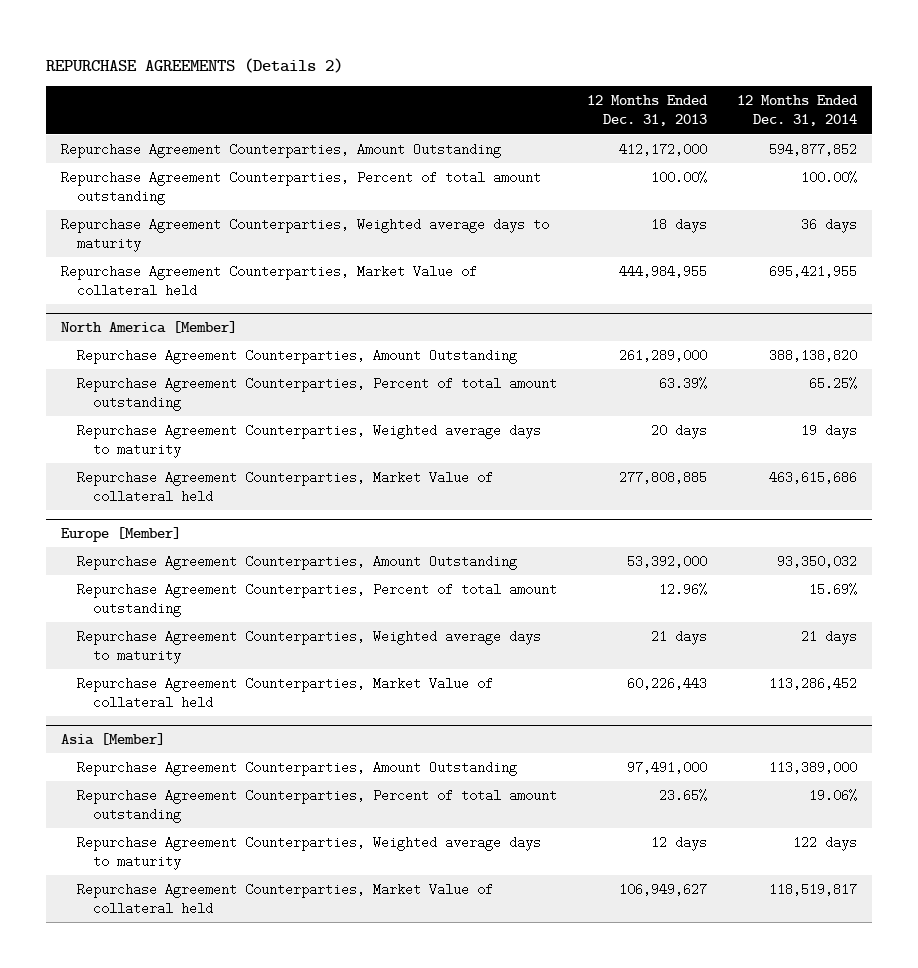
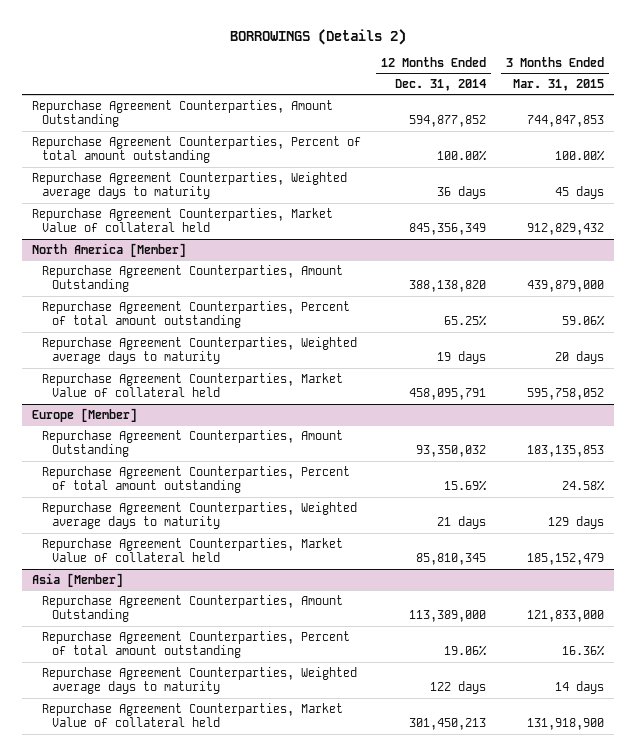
- REPURCHASE AGREEMENTS (Details 2)
+ BORROWINGS (Details 2)
- | 12 Months Ended Dec. 31, 2013 | 12 Months Ended Dec. 31, 2014
+ | 12 Months Ended Dec. 31, 2014 | 3 Months Ended Mar. 31, 2015
- Repurchase Agreement Counterparties, Market Value of collateral held | 444,984,955 | 695,421,955
+ Repurchase Agreement Counterparties, Market Value of collateral held | 845,356,349 | 912,829,432
@ North America [Member]
- Repurchase Agreement Counterparties, Market Value of collateral held | 277,808,885 | 463,615,686
+ Repurchase Agreement Counterparties, Market Value of collateral held | 458,095,791 | 595,758,052
@ Europe [Member]
- Repurchase Agreement Counterparties, Market Value of collateral held | 60,226,443 | 113,286,452
+ Repurchase Agreement Counterparties, Market Value of collateral held | 85,810,345 | 185,152,479
@ Asia [Member]
- Repurchase Agreement Counterparties, Market Value of collateral held | 106,949,627 | 118,519,817
+ Repurchase Agreement Counterparties, Market Value of collateral held | 301,450,213 | 131,918,900

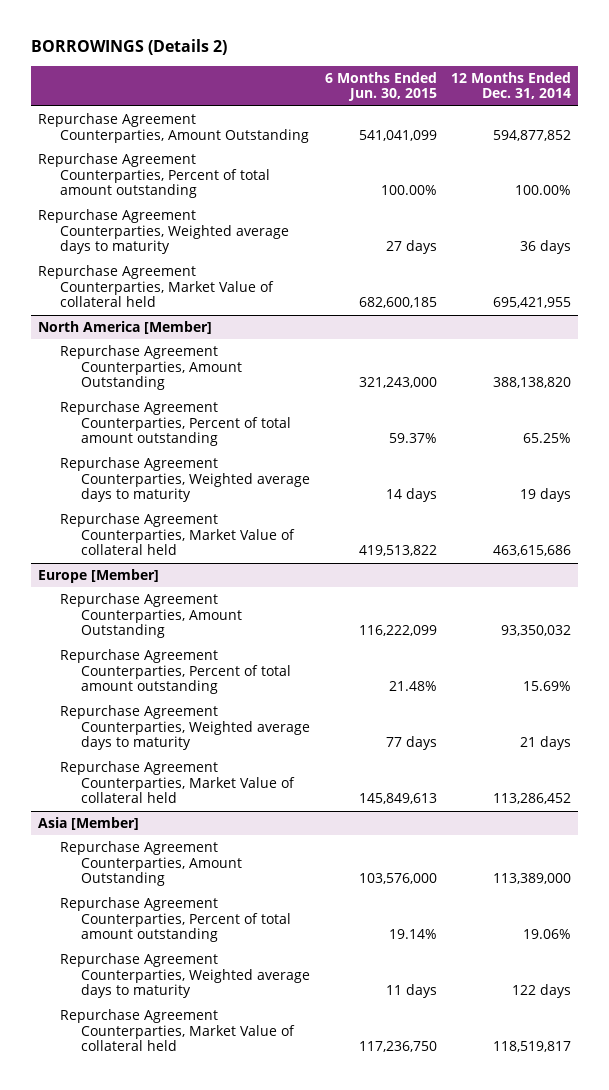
- | 12 Months Ended Dec. 31, 2014 | 3 Months Ended Mar. 31, 2015
+ | 6 Months Ended Jun. 30, 2015 | 12 Months Ended Dec. 31, 2014
- Repurchase Agreement Counterparties, Market Value of collateral held | 845,356,349 | 912,829,432
+ Repurchase Agreement Counterparties, Market Value of collateral held | 682,600,185 | 695,421,955
@ North America [Member]
- Repurchase Agreement Counterparties, Market Value of collateral held | 458,095,791 | 595,758,052
+ Repurchase Agreement Counterparties, Market Value of collateral held | 419,513,822 | 463,615,686
@ Europe [Member]
- Repurchase Agreement Counterparties, Market Value of collateral held | 85,810,345 | 185,152,479
+ Repurchase Agreement Counterparties, Market Value of collateral held | 145,849,613 | 113,286,452
@ Asia [Member]
- Repurchase Agreement Counterparties, Market Value of collateral held | 301,450,213 | 131,918,900
+ Repurchase Agreement Counterparties, Market Value of collateral held | 117,236,750 | 118,519,817

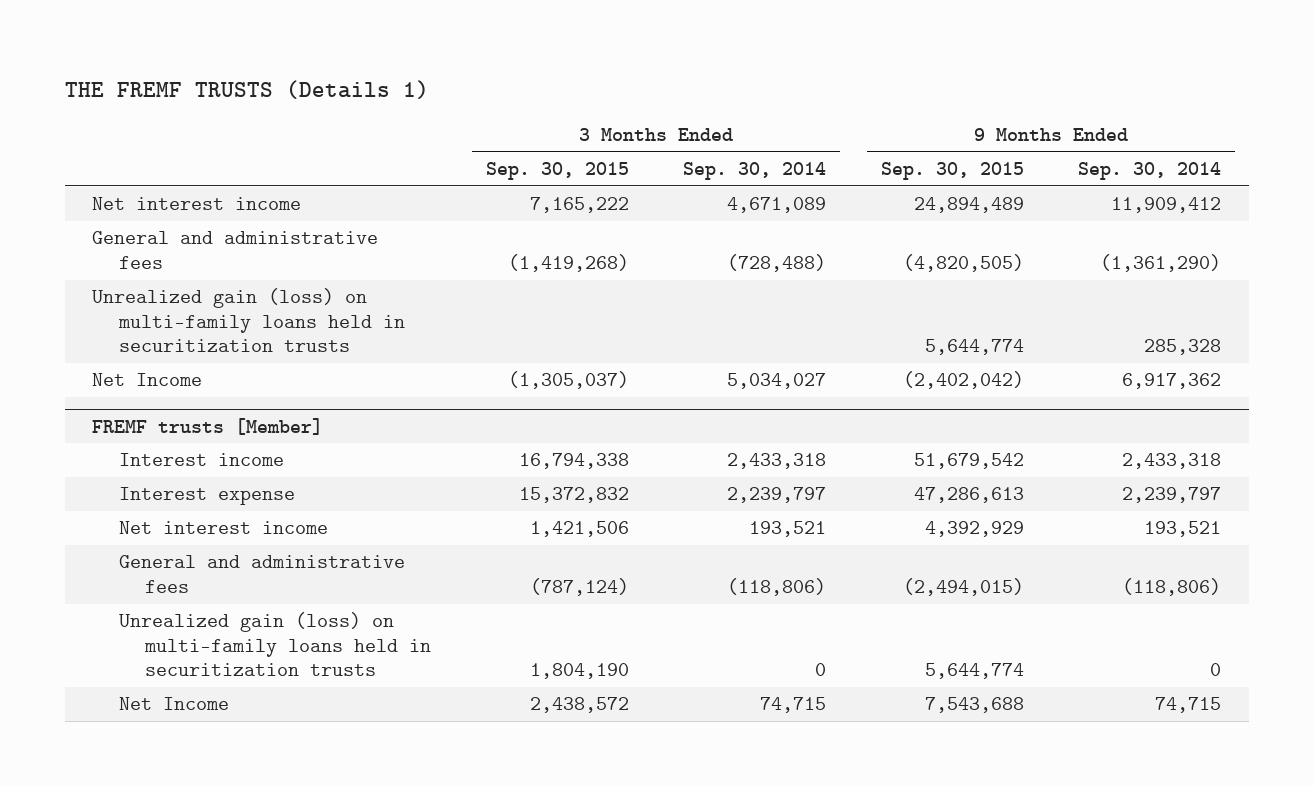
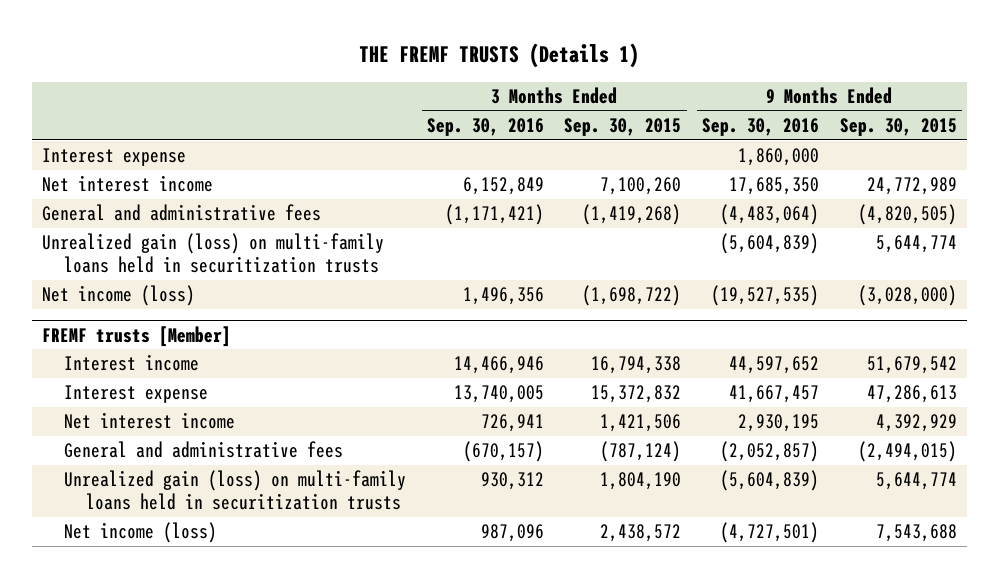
- | 3 Months Ended Sep. 30, 2015 | 3 Months Ended Sep. 30, 2014 | 9 Months Ended Sep. 30, 2015 | 9 Months Ended Sep. 30, 2014
+ | 3 Months Ended Sep. 30, 2016 | 3 Months Ended Sep. 30, 2015 | 9 Months Ended Sep. 30, 2016 | 9 Months Ended Sep. 30, 2015
- Net interest income | 7,165,222 | 4,671,089 | 24,894,489 | 11,909,412
+ Interest expense | | | 1,860,000 |
+ Net interest income | 6,152,849 | 7,100,260 | 17,685,350 | 24,772,989
- Net Income | (1,305,037) | 5,034,027 | (2,402,042) | 6,917,362
+ Net income (loss) | 1,496,356 | (1,698,722) | (19,527,535) | (3,028,000)
@ FREMF trusts [Member]
- Net Income | 2,438,572 | 74,715 | 7,543,688 | 74,715
+ Net income (loss) | 987,096 | 2,438,572 | (4,727,501) | 7,543,688

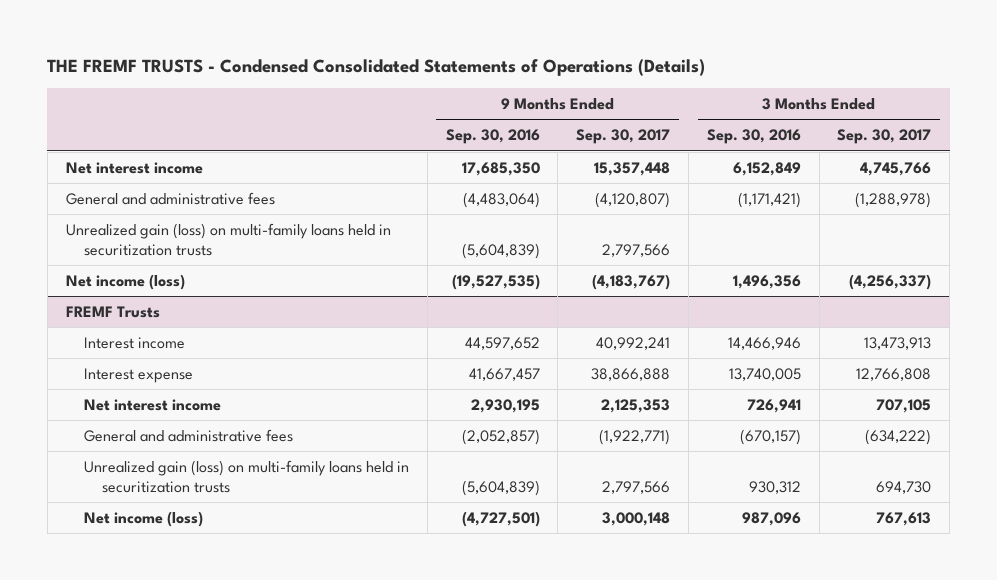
- THE FREMF TRUSTS (Details 1)
+ THE FREMF TRUSTS - Condensed Consolidated Statements of Operations (Details)
- | 3 Months Ended Sep. 30, 2016 | 3 Months Ended Sep. 30, 2015 | 9 Months Ended Sep. 30, 2016 | 9 Months Ended Sep. 30, 2015
+ | 9 Months Ended Sep. 30, 2016 | 9 Months Ended Sep. 30, 2017 | 3 Months Ended Sep. 30, 2016 | 3 Months Ended Sep. 30, 2017
- Interest expense | | | 1,860,000 |
- FREMF trusts [Member]
+ FREMF Trusts

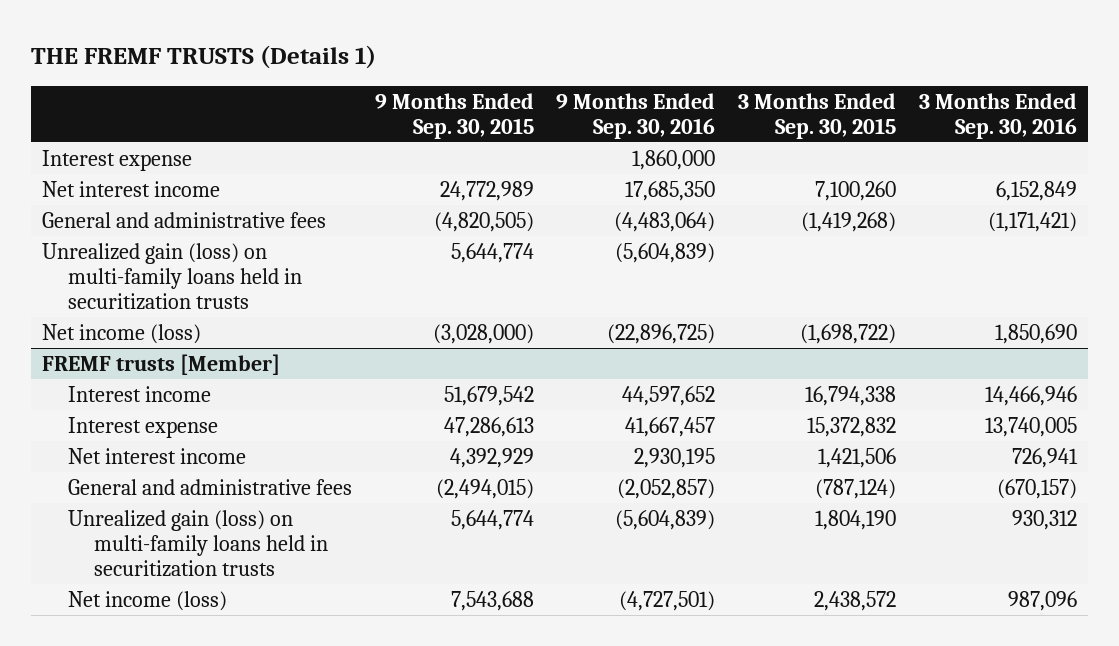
- THE FREMF TRUSTS - Condensed Consolidated Statements of Operations (Details)
+ THE FREMF TRUSTS (Details 1)
- | 9 Months Ended Sep. 30, 2016 | 9 Months Ended Sep. 30, 2017 | 3 Months Ended Sep. 30, 2016 | 3 Months Ended Sep. 30, 2017
+ | 9 Months Ended Sep. 30, 2015 | 9 Months Ended Sep. 30, 2016 | 3 Months Ended Sep. 30, 2015 | 3 Months Ended Sep. 30, 2016
+ Interest expense | | 1,860,000 | |
- Net income (loss) | (19,527,535) | (4,183,767) | 1,496,356 | (4,256,337)
- FREMF Trusts
+ Net income (loss) | (3,028,000) | (22,896,725) | (1,698,722) | 1,850,690
+ FREMF trusts [Member]

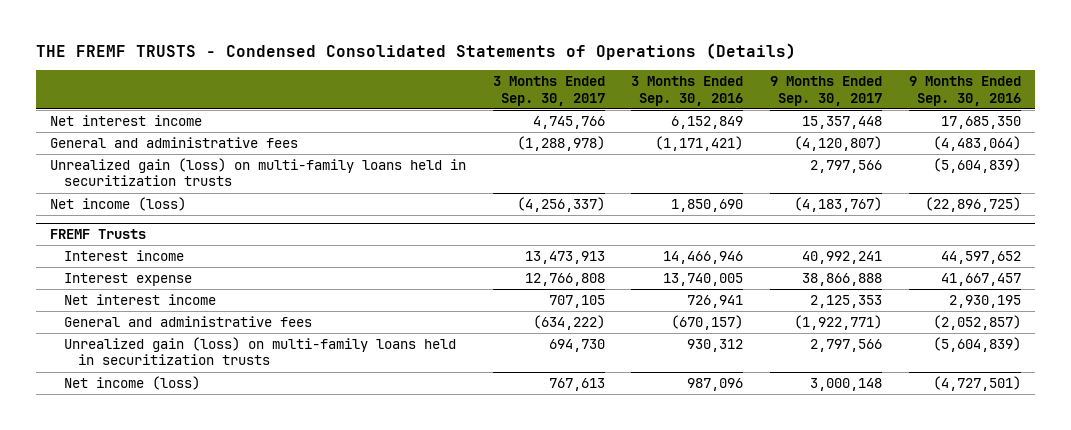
- THE FREMF TRUSTS (Details 1)
+ THE FREMF TRUSTS - Condensed Consolidated Statements of Operations (Details)
- | 9 Months Ended Sep. 30, 2015 | 9 Months Ended Sep. 30, 2016 | 3 Months Ended Sep. 30, 2015 | 3 Months Ended Sep. 30, 2016
+ | 3 Months Ended Sep. 30, 2017 | 3 Months Ended Sep. 30, 2016 | 9 Months Ended Sep. 30, 2017 | 9 Months Ended Sep. 30, 2016
- Interest expense | | 1,860,000 | |
- FREMF trusts [Member]
+ FREMF Trusts

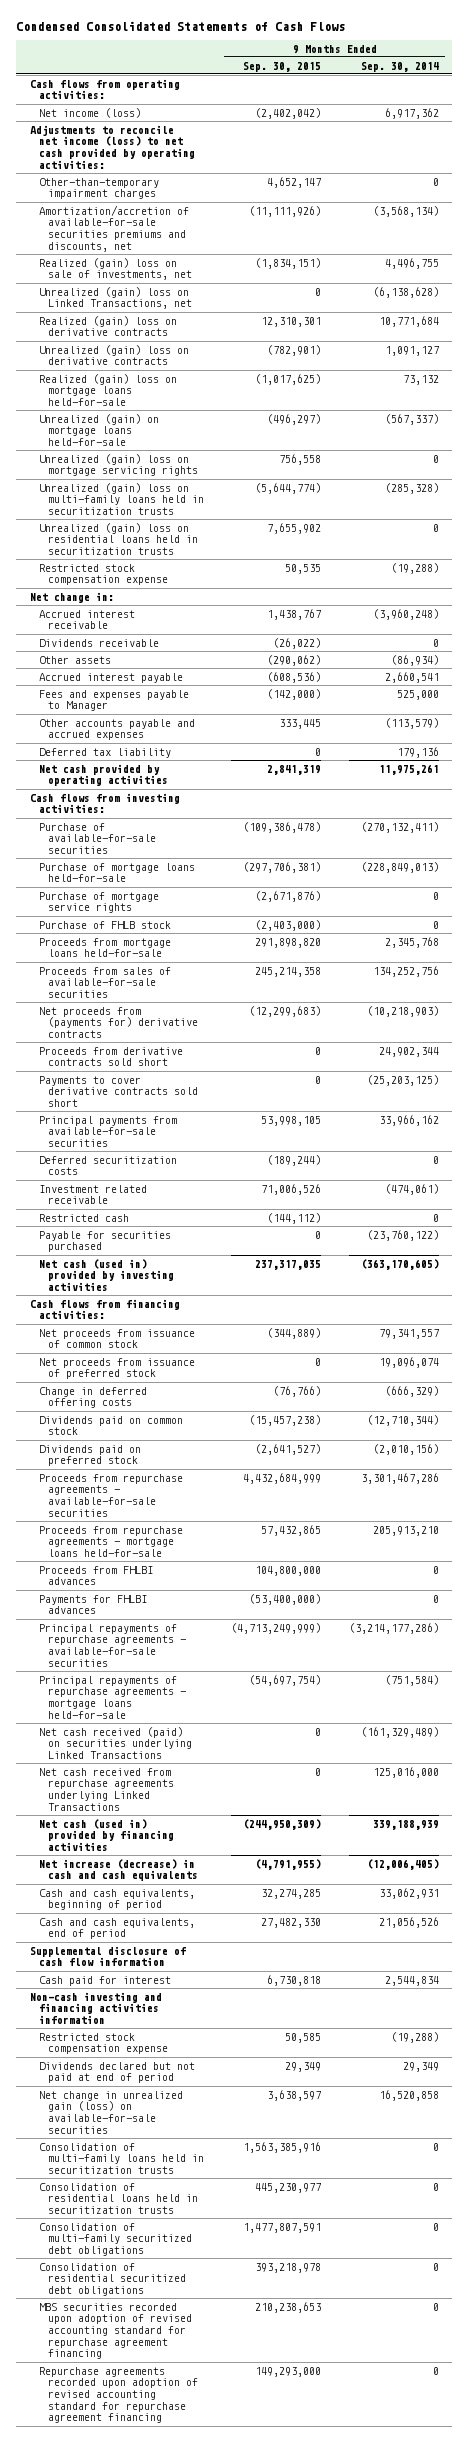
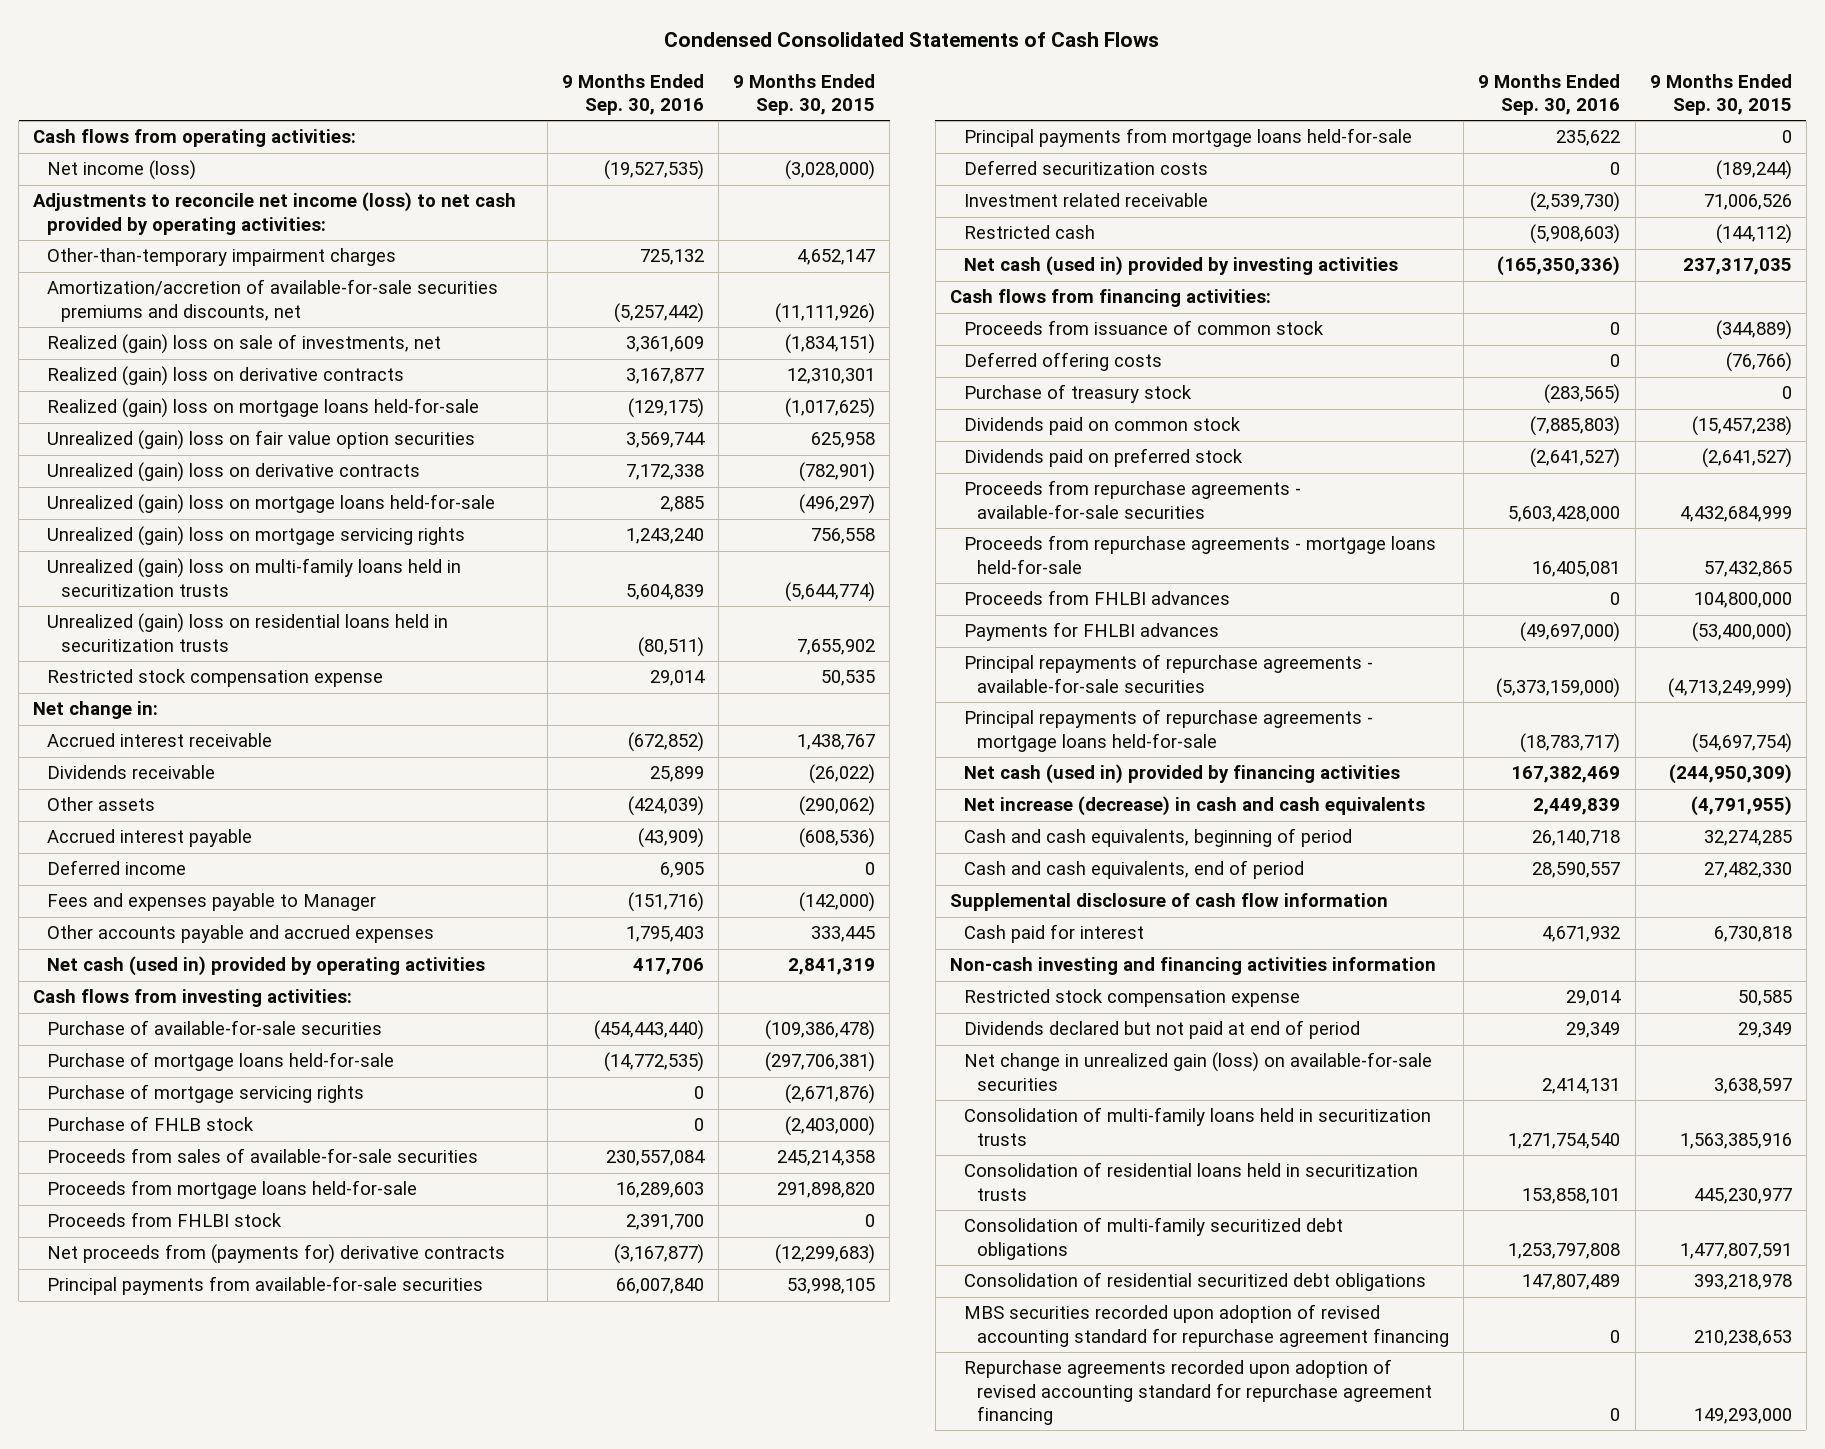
- | 9 Months Ended Sep. 30, 2015 | 9 Months Ended Sep. 30, 2014
+ | 9 Months Ended Sep. 30, 2016 | 9 Months Ended Sep. 30, 2015
- Net income (loss) | (2,402,042) | 6,917,362
+ Net income (loss) | (19,527,535) | (3,028,000)
- Unrealized (gain) loss on Linked Transactions, net | 0 | (6,138,628)
- Unrealized (gain) on mortgage loans held-for-sale | (496,297) | (567,337)
+ Unrealized (gain) loss on fair value option securities | 3,569,744 | 625,958
moved down: Unrealized (gain) loss on derivative contracts | 7,172,338 | (782,901)
+ Unrealized (gain) loss on mortgage loans held-for-sale | 2,885 | (496,297)
+ Deferred income | 6,905 | 0
- Deferred tax liability | 0 | 179,136
- Net cash provided by operating activities | 2,841,319 | 11,975,261
+ Net cash (used in) provided by operating activities | 417,706 | 2,841,319
- Purchase of mortgage service rights | (2,671,876) | 0
+ Purchase of mortgage servicing rights | 0 | (2,671,876)
moved down: Proceeds from mortgage loans held-for-sale | 16,289,603 | 291,898,820
+ Proceeds from FHLBI stock | 2,391,700 | 0
- Proceeds from derivative contracts sold short | 0 | 24,902,344
- Payments to cover derivative contracts sold short | 0 | (25,203,125)
+ Principal payments from mortgage loans held-for-sale | 235,622 | 0
- Payable for securities purchased | 0 | (23,760,122)
- Net proceeds from issuance of common stock | (344,889) | 79,341,557
- Net proceeds from issuance of preferred stock | 0 | 19,096,074
- Change in deferred offering costs | (76,766) | (666,329)
+ Proceeds from issuance of common stock | 0 | (344,889)
+ Deferred offering costs | 0 | (76,766)
+ Purchase of treasury stock | (283,565) | 0
- Net cash received (paid) on securities underlying Linked Transactions | 0 | (161,329,489)
- Net cash received from repurchase agreements underlying Linked Transactions | 0 | 125,016,000

